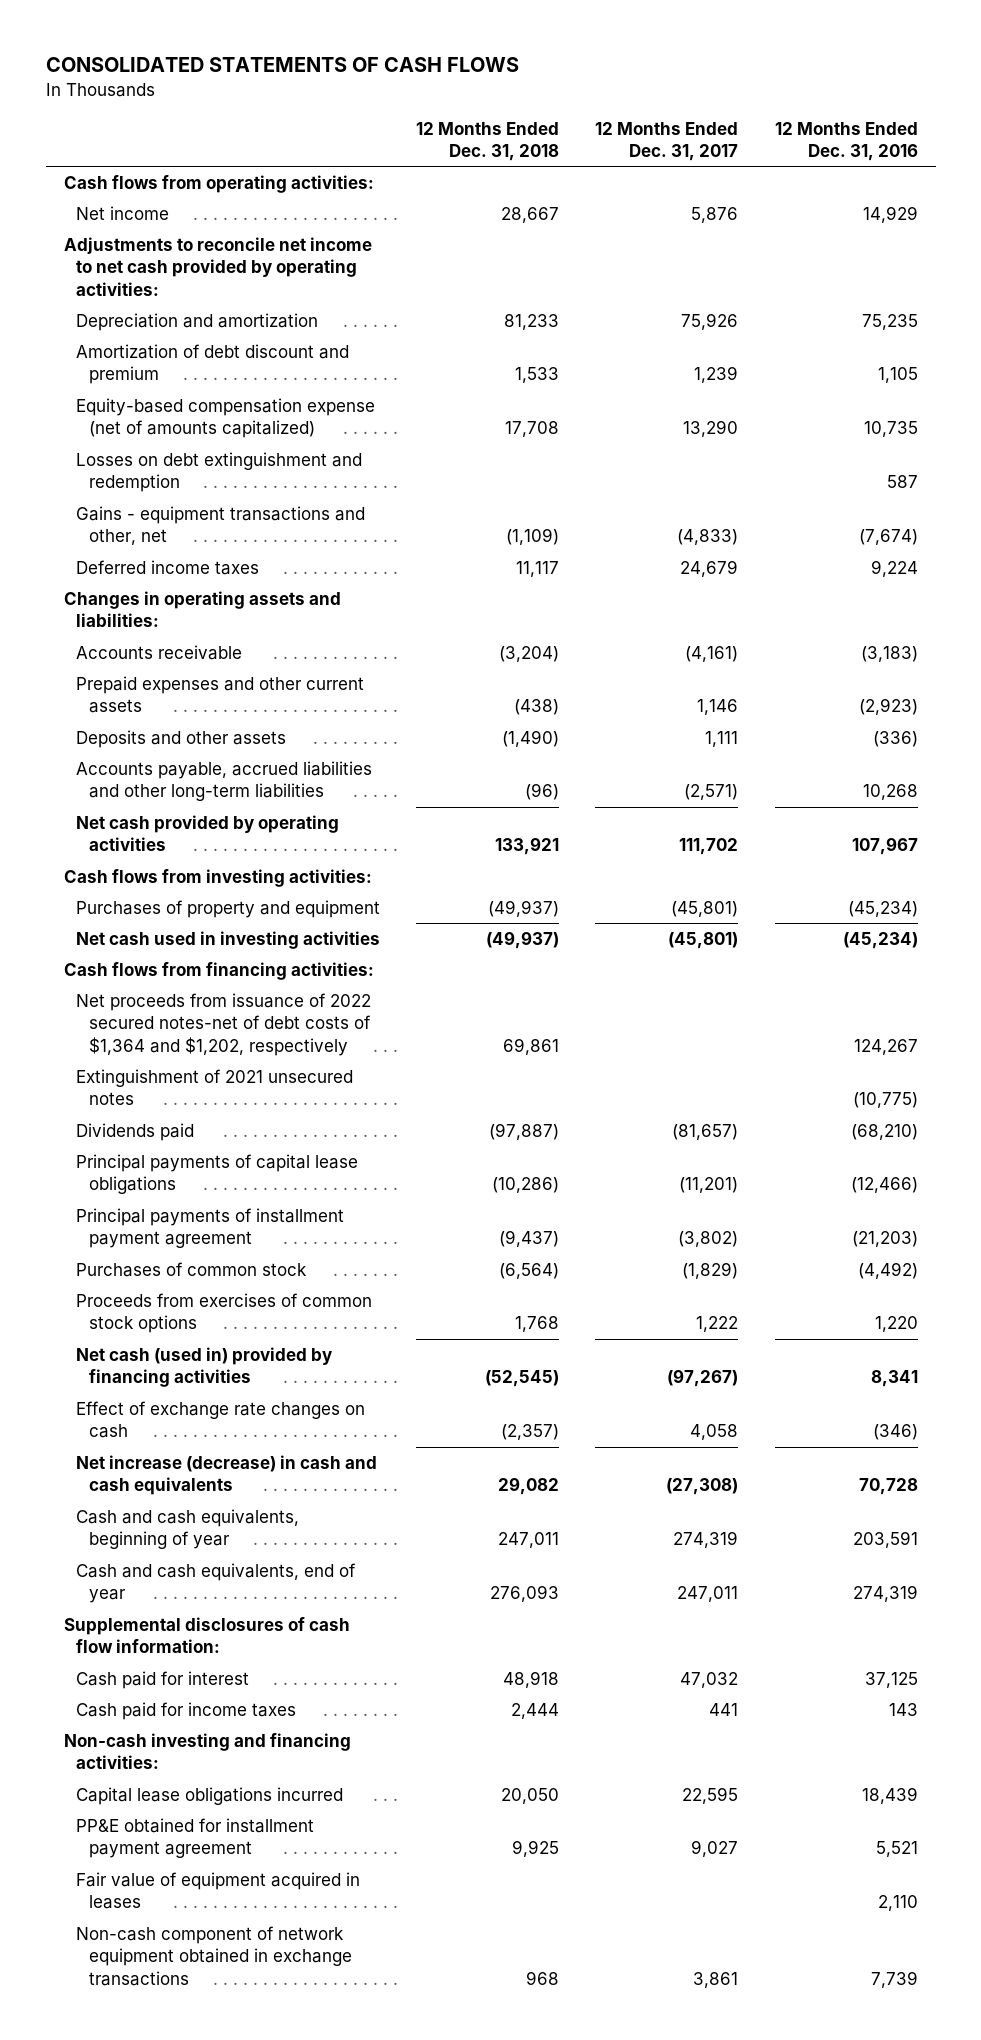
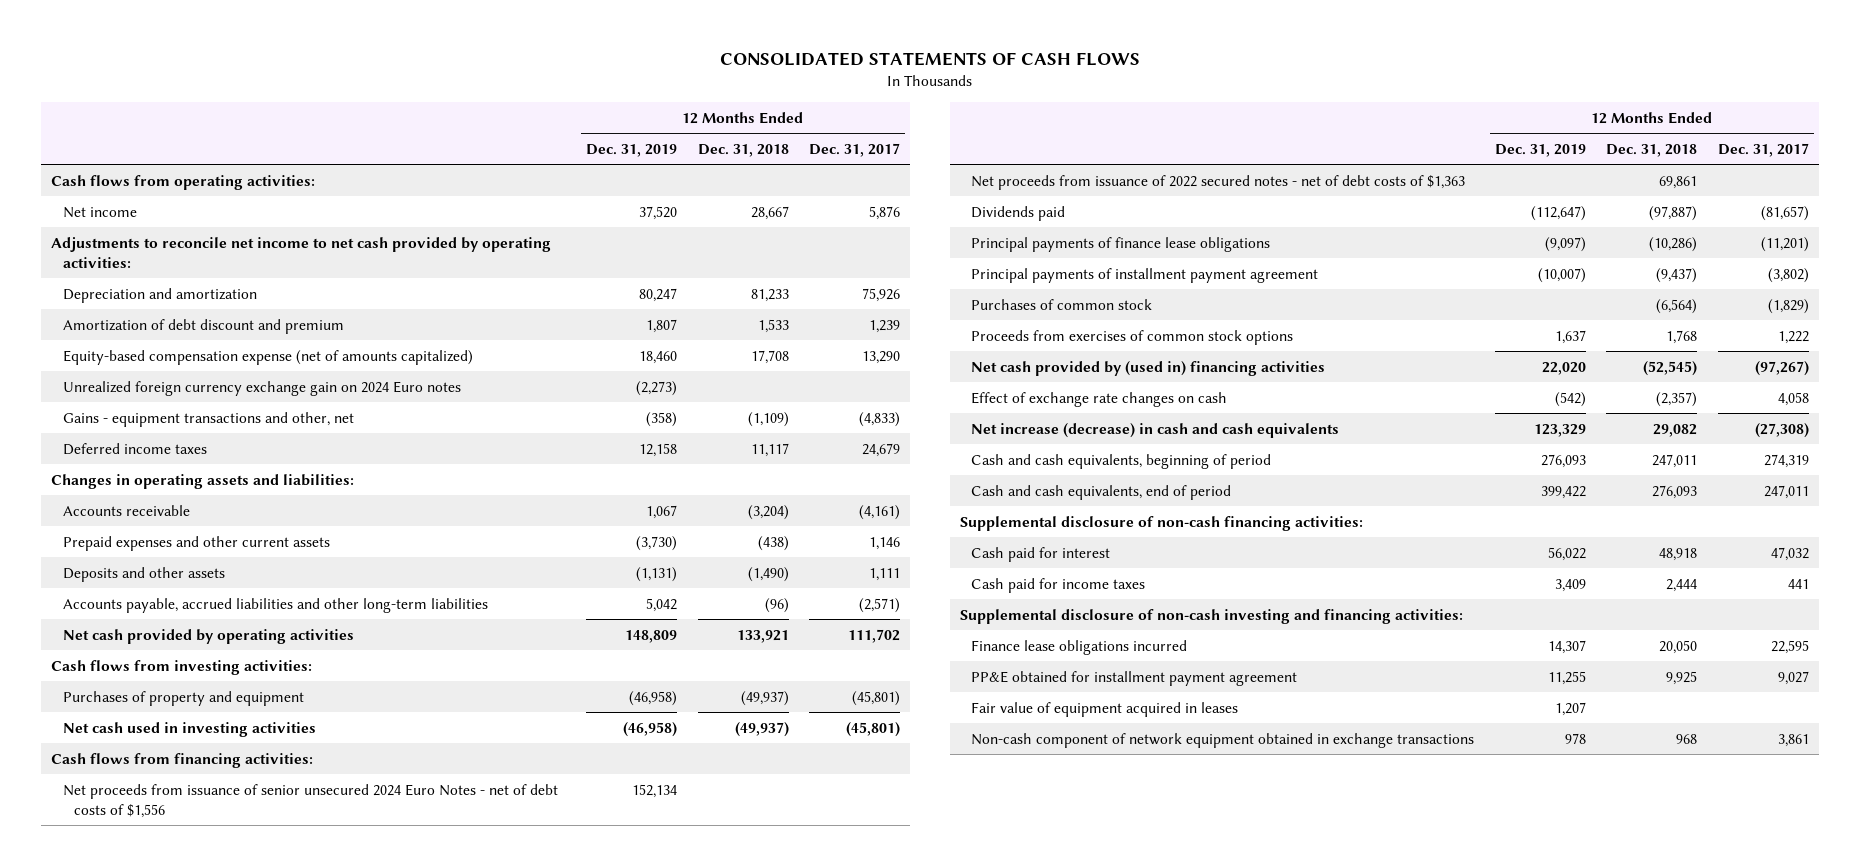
- | 12 Months Ended Dec. 31, 2018 | 12 Months Ended Dec. 31, 2017 | 12 Months Ended Dec. 31, 2016
+ | 12 Months Ended Dec. 31, 2019 | 12 Months Ended Dec. 31, 2018 | 12 Months Ended Dec. 31, 2017
- Losses on debt extinguishment and redemption | | | 587
+ Unrealized foreign currency exchange gain on 2024 Euro notes | (2,273) | |
- Net proceeds from issuance of 2022 secured notes-net of debt costs of $1,364 and $1,202, respectively | 69,861 | | 124,267
- Extinguishment of 2021 unsecured notes | | | (10,775)
+ Net proceeds from issuance of senior unsecured 2024 Euro Notes - net of debt costs of $1,556 | 152,134 | |
+ Net proceeds from issuance of 2022 secured notes - net of debt costs of $1,363 | | 69,861 |
- Principal payments of capital lease obligations | (10,286) | (11,201) | (12,466)
+ Principal payments of finance lease obligations | (9,097) | (10,286) | (11,201)
- Net cash (used in) provided by financing activities | (52,545) | (97,267) | 8,341
+ Net cash provided by (used in) financing activities | 22,020 | (52,545) | (97,267)
- Cash and cash equivalents, beginning of year | 247,011 | 274,319 | 203,591
- Cash and cash equivalents, end of year | 276,093 | 247,011 | 274,319
- Supplemental disclosures of cash flow information:
+ Cash and cash equivalents, beginning of period | 276,093 | 247,011 | 274,319
+ Cash and cash equivalents, end of period | 399,422 | 276,093 | 247,011
+ Supplemental disclosure of non-cash financing activities:
- Non-cash investing and financing activities:
- Capital lease obligations incurred | 20,050 | 22,595 | 18,439
+ Supplemental disclosure of non-cash investing and financing activities:
+ Finance lease obligations incurred | 14,307 | 20,050 | 22,595

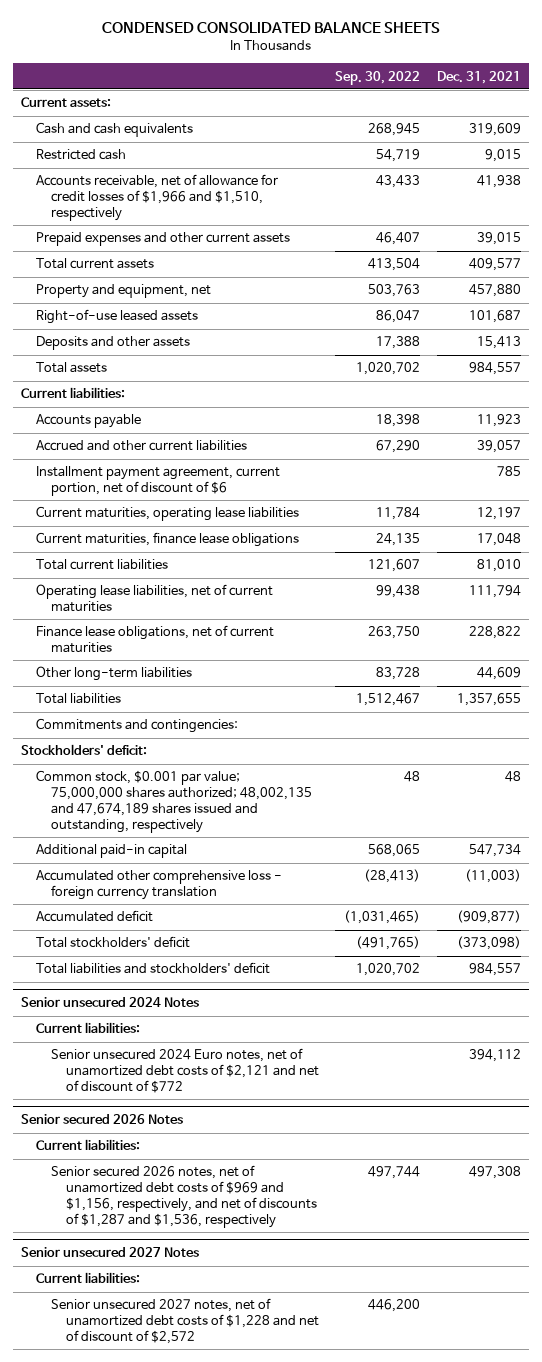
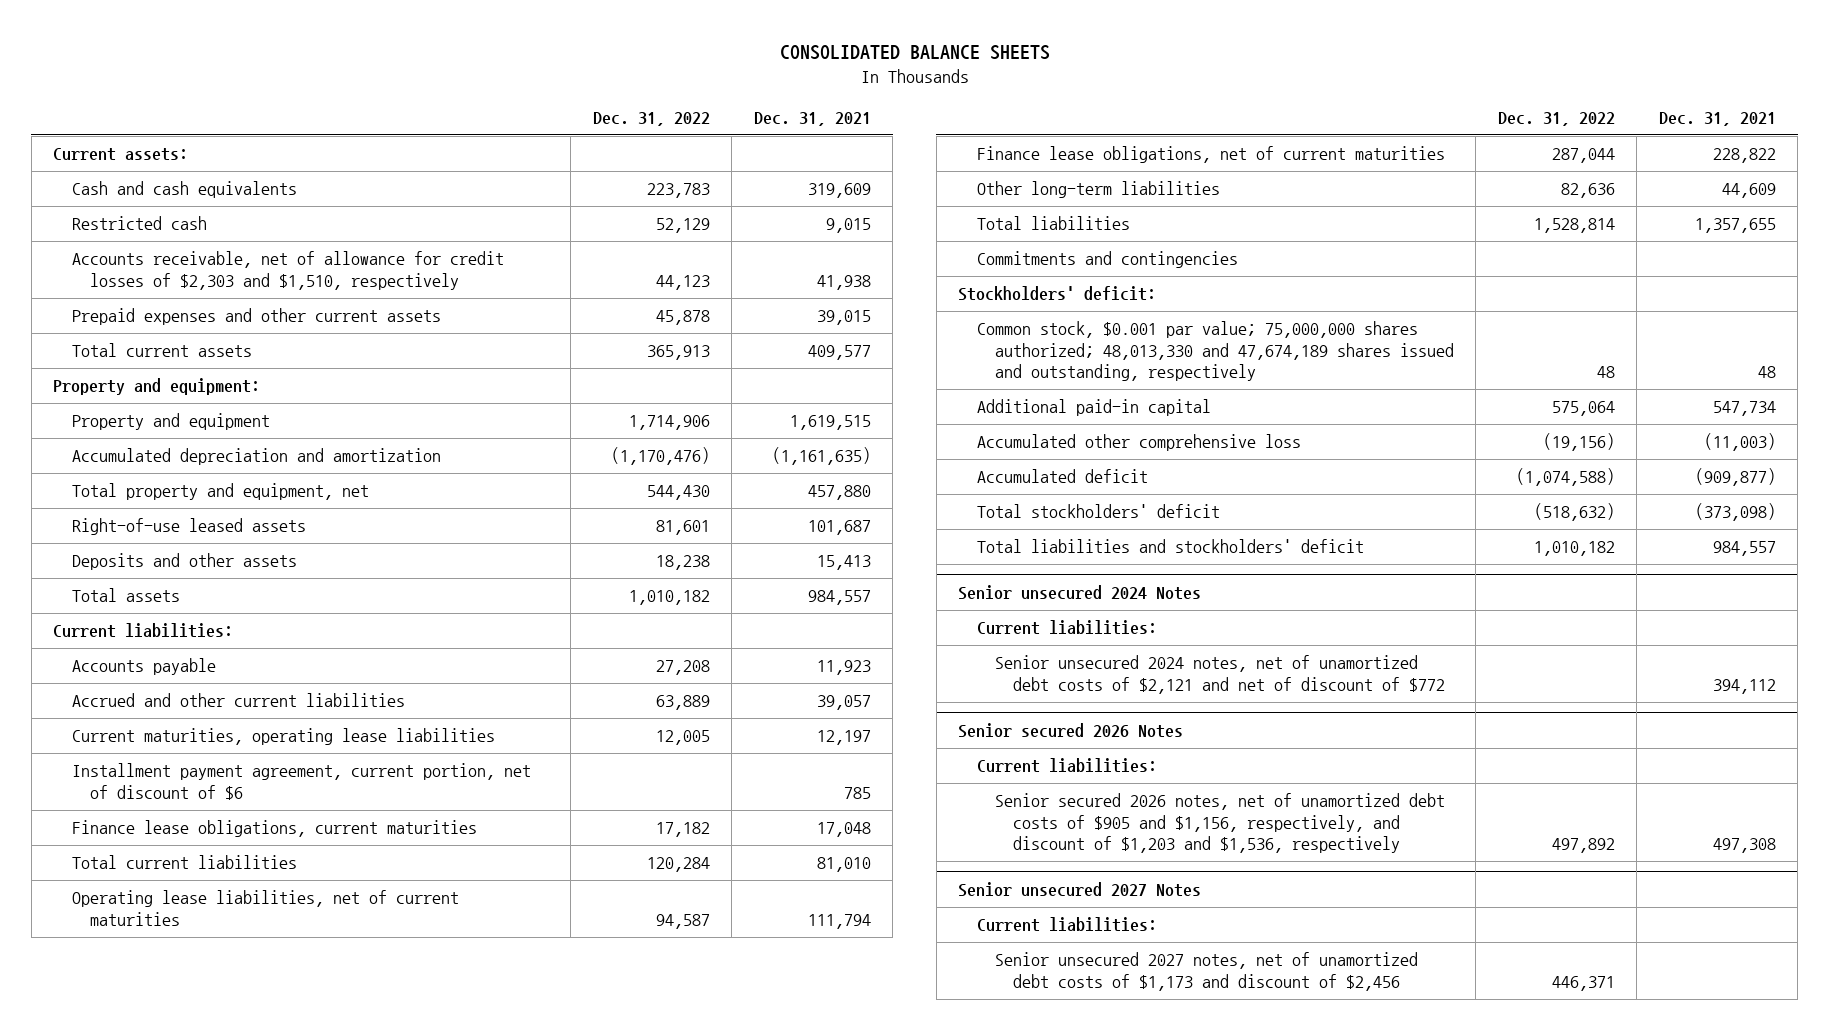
- CONDENSED CONSOLIDATED BALANCE SHEETS
+ CONSOLIDATED BALANCE SHEETS
- | Sep. 30, 2022 | Dec. 31, 2021
+ | Dec. 31, 2022 | Dec. 31, 2021
- Accounts receivable, net of allowance for credit losses of $1,966 and $1,510, respectively | 43,433 | 41,938
+ Accounts receivable, net of allowance for credit losses of $2,303 and $1,510, respectively | 44,123 | 41,938
- Property and equipment, net | 503,763 | 457,880
+ Property and equipment:
+ Property and equipment | 1,714,906 | 1,619,515
+ Accumulated depreciation and amortization | (1,170,476) | (1,161,635)
+ Total property and equipment, net | 544,430 | 457,880
- Current maturities, finance lease obligations | 24,135 | 17,048
moved down: Installment payment agreement, current portion, net of discount of $6 | | 785
+ Finance lease obligations, current maturities | 17,182 | 17,048
- Commitments and contingencies:
+ Commitments and contingencies
- Common stock, $0.001 par value; 75,000,000 shares authorized; 48,002,135 and 47,674,189 shares issued and outstanding, respectively | 48 | 48
+ Common stock, $0.001 par value; 75,000,000 shares authorized; 48,013,330 and 47,674,189 shares issued and outstanding, respectively | 48 | 48
- Accumulated other comprehensive loss - foreign currency translation | (28,413) | (11,003)
+ Accumulated other comprehensive loss | (19,156) | (11,003)
@ Senior unsecured 2024 Notes
- Senior unsecured 2024 Euro notes, net of unamortized debt costs of $2,121 and net of discount of $772 | | 394,112
+ Senior unsecured 2024 notes, net of unamortized debt costs of $2,121 and net of discount of $772 | | 394,112
@ Senior secured 2026 Notes
- Senior secured 2026 notes, net of unamortized debt costs of $969 and $1,156, respectively, and net of discounts of $1,287 and $1,536, respectively | 497,744 | 497,308
+ Senior secured 2026 notes, net of unamortized debt costs of $905 and $1,156, respectively, and discount of $1,203 and $1,536, respectively | 497,892 | 497,308
@ Senior unsecured 2027 Notes
- Senior unsecured 2027 notes, net of unamortized debt costs of $1,228 and net of discount of $2,572 | 446,200 |
+ Senior unsecured 2027 notes, net of unamortized debt costs of $1,173 and discount of $2,456 | 446,371 |

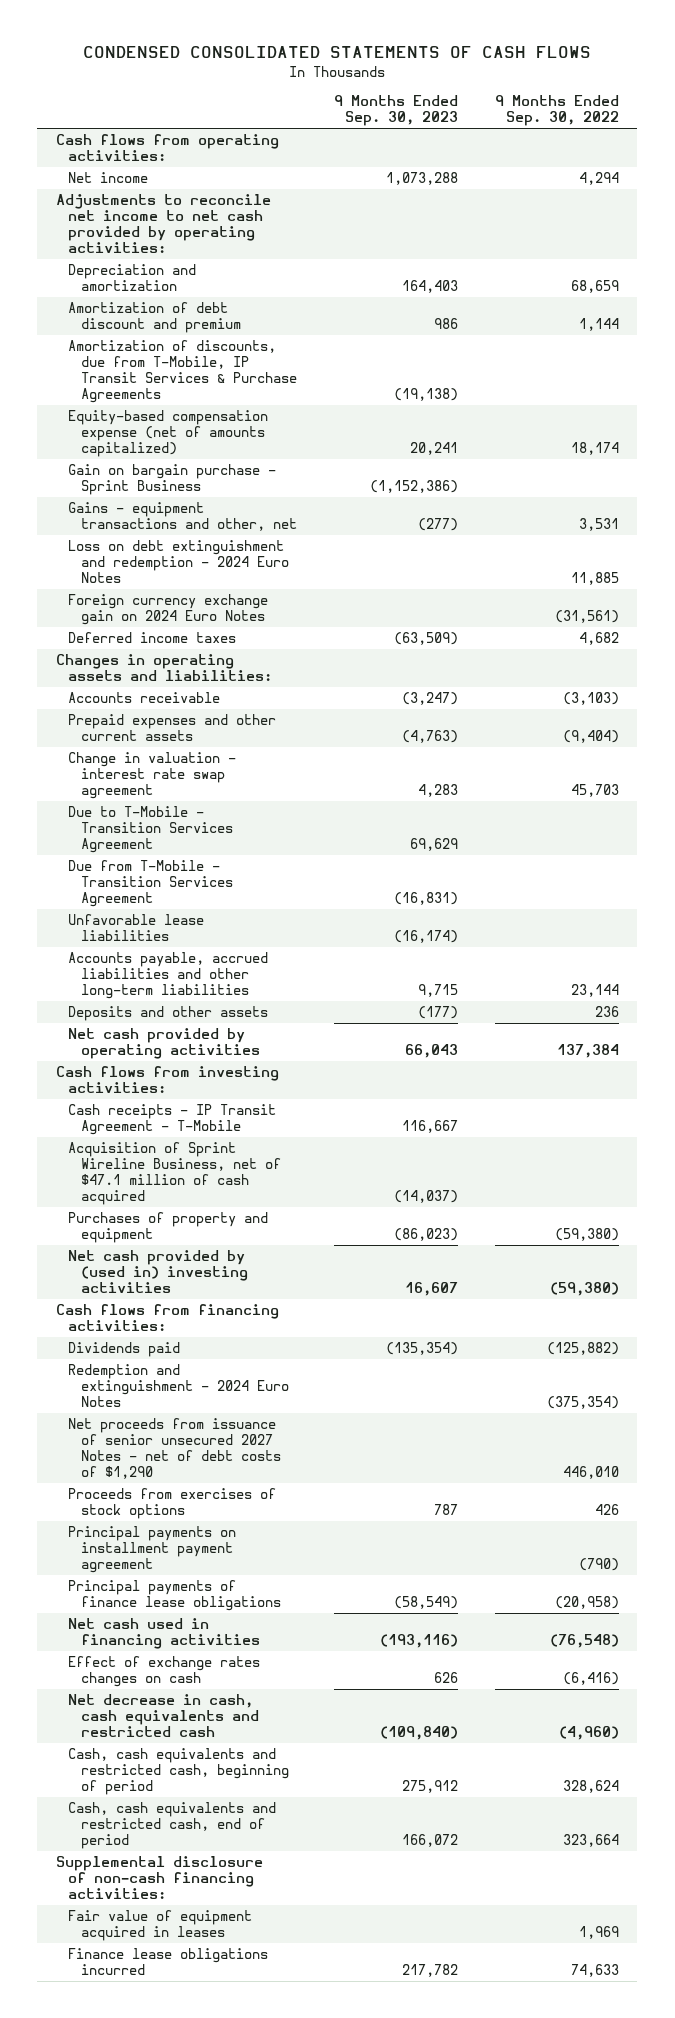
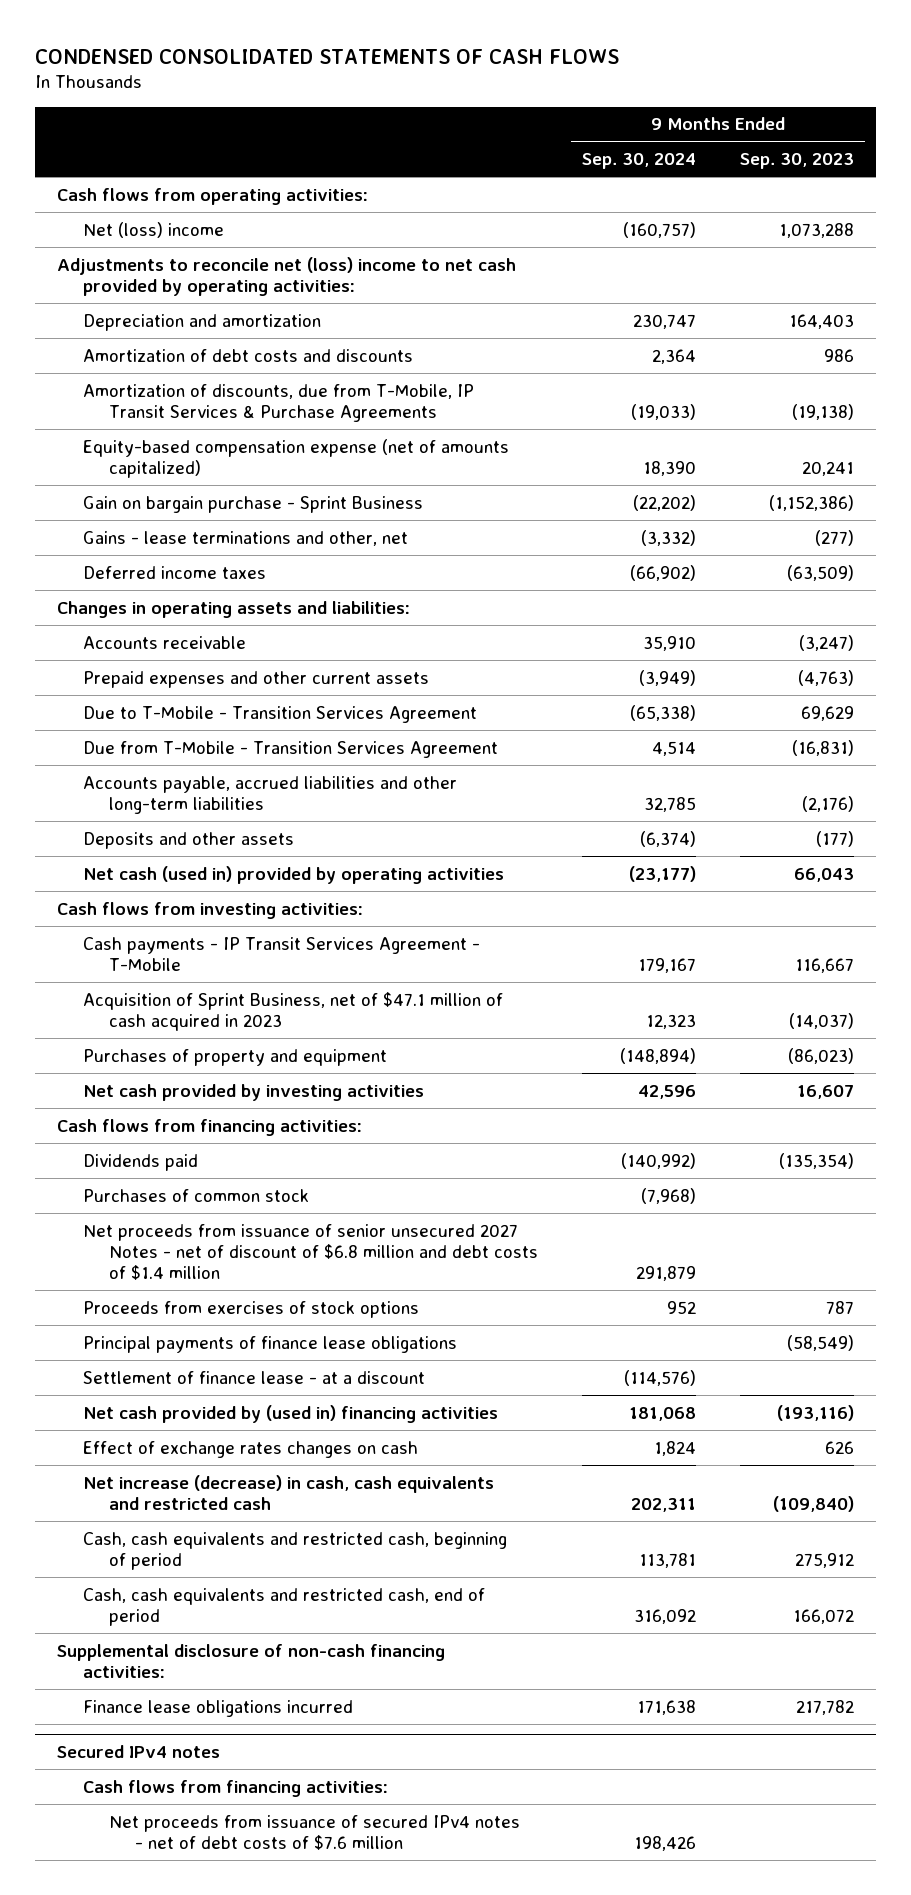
- | 9 Months Ended Sep. 30, 2023 | 9 Months Ended Sep. 30, 2022
+ | 9 Months Ended Sep. 30, 2024 | 9 Months Ended Sep. 30, 2023
- Net income | 1,073,288 | 4,294
- Adjustments to reconcile net income to net cash provided by operating activities:
+ Net (loss) income | (160,757) | 1,073,288
+ Adjustments to reconcile net (loss) income to net cash provided by operating activities:
- Amortization of debt discount and premium | 986 | 1,144
+ Amortization of debt costs and discounts | 2,364 | 986
- Gains - equipment transactions and other, net | (277) | 3,531
- Loss on debt extinguishment and redemption - 2024 Euro Notes | | 11,885
- Foreign currency exchange gain on 2024 Euro Notes | | (31,561)
+ Gains - lease terminations and other, net | (3,332) | (277)
- Change in valuation - interest rate swap agreement | 4,283 | 45,703
- Unfavorable lease liabilities | (16,174) |
- Accounts payable, accrued liabilities and other long-term liabilities | 9,715 | 23,144
+ Accounts payable, accrued liabilities and other long-term liabilities | 32,785 | (2,176)
- Net cash provided by operating activities | 66,043 | 137,384
+ Net cash (used in) provided by operating activities | (23,177) | 66,043
- Cash receipts - IP Transit Agreement - T-Mobile | 116,667 |
- Acquisition of Sprint Wireline Business, net of $47.1 million of cash acquired | (14,037) |
+ Cash payments - IP Transit Services Agreement - T-Mobile | 179,167 | 116,667
+ Acquisition of Sprint Business, net of $47.1 million of cash acquired in 2023 | 12,323 | (14,037)
- Net cash provided by (used in) investing activities | 16,607 | (59,380)
+ Net cash provided by investing activities | 42,596 | 16,607
- Redemption and extinguishment - 2024 Euro Notes | | (375,354)
- Net proceeds from issuance of senior unsecured 2027 Notes - net of debt costs of $1,290 | | 446,010
+ Purchases of common stock | (7,968) |
+ Net proceeds from issuance of senior unsecured 2027 Notes - net of discount of $6.8 million and debt costs of $1.4 million | 291,879 |
- Principal payments on installment payment agreement | | (790)
- Net cash used in financing activities | (193,116) | (76,548)
+ Settlement of finance lease - at a discount | (114,576) |
+ Net cash provided by (used in) financing activities | 181,068 | (193,116)
- Net decrease in cash, cash equivalents and restricted cash | (109,840) | (4,960)
+ Net increase (decrease) in cash, cash equivalents and restricted cash | 202,311 | (109,840)
- Fair value of equipment acquired in leases | | 1,969
+ Secured IPv4 notes
+ Cash flows from financing activities:
+ Net proceeds from issuance of secured IPv4 notes - net of debt costs of $7.6 million | 198,426 |

